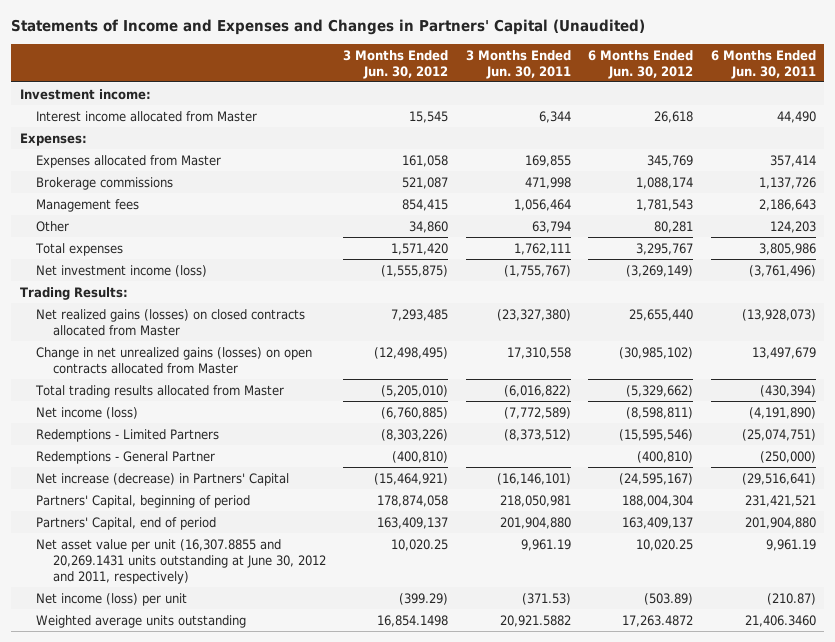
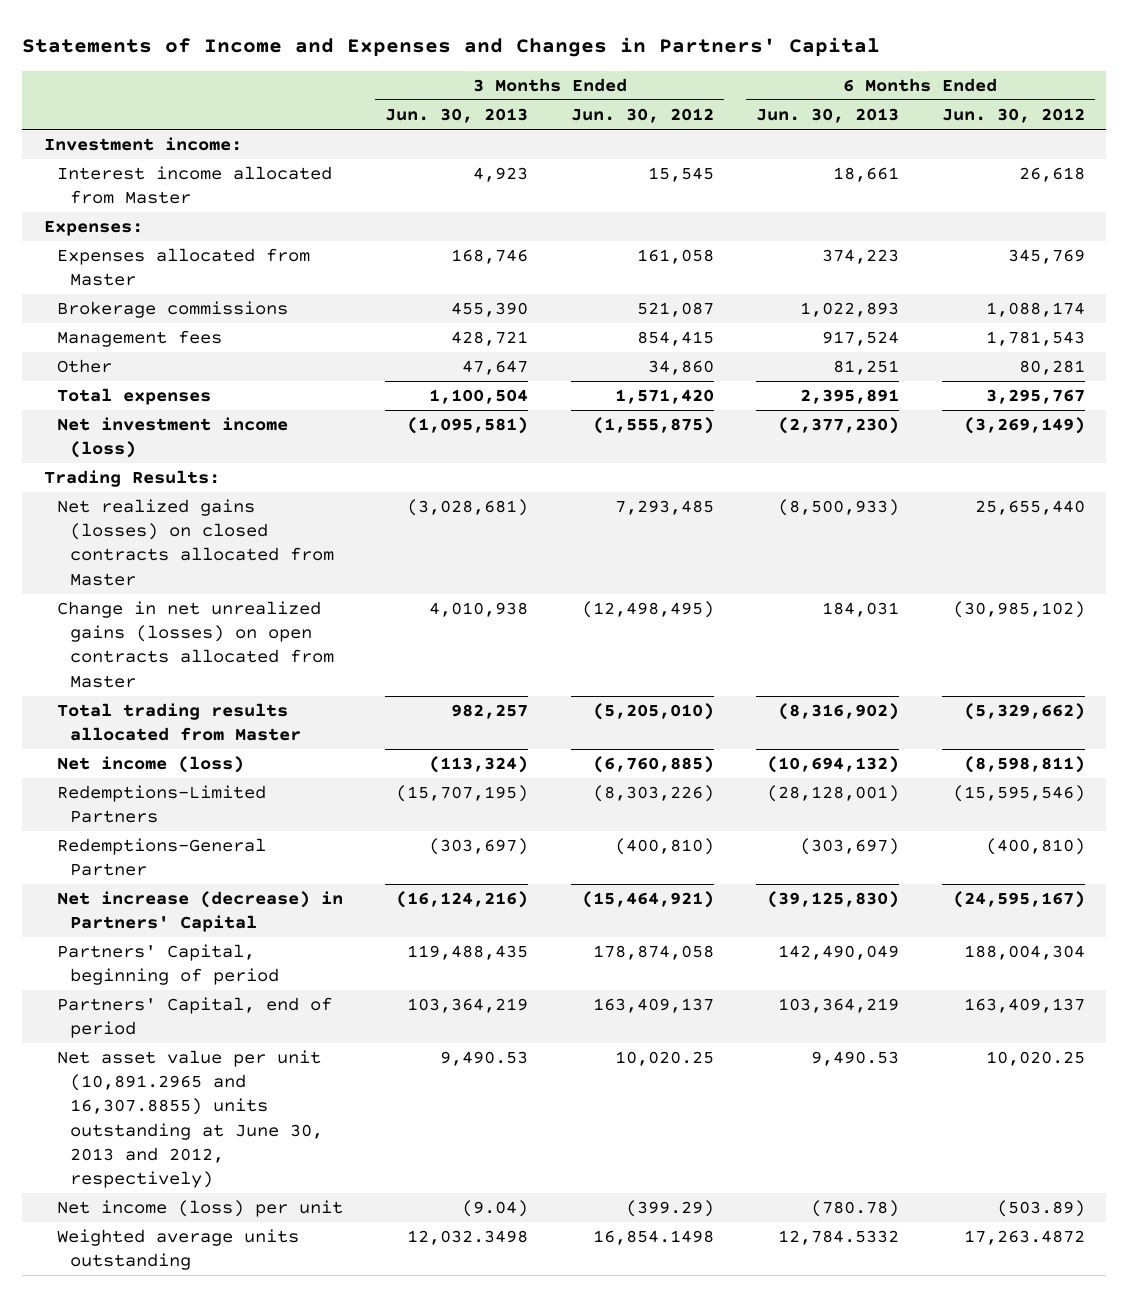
- Statements of Income and Expenses and Changes in Partners' Capital (Unaudited)
+ Statements of Income and Expenses and Changes in Partners' Capital
- | 3 Months Ended Jun. 30, 2012 | 3 Months Ended Jun. 30, 2011 | 6 Months Ended Jun. 30, 2012 | 6 Months Ended Jun. 30, 2011
+ | 3 Months Ended Jun. 30, 2013 | 3 Months Ended Jun. 30, 2012 | 6 Months Ended Jun. 30, 2013 | 6 Months Ended Jun. 30, 2012
- Redemptions - Limited Partners | (8,303,226) | (8,373,512) | (15,595,546) | (25,074,751)
- Redemptions - General Partner | (400,810) | | (400,810) | (250,000)
+ Redemptions-Limited Partners | (15,707,195) | (8,303,226) | (28,128,001) | (15,595,546)
+ Redemptions-General Partner | (303,697) | (400,810) | (303,697) | (400,810)
- Net asset value per unit (16,307.8855 and 20,269.1431 units outstanding at June 30, 2012 and 2011, respectively) | 10,020.25 | 9,961.19 | 10,020.25 | 9,961.19
+ Net asset value per unit (10,891.2965 and 16,307.8855) units outstanding at June 30, 2013 and 2012, respectively) | 9,490.53 | 10,020.25 | 9,490.53 | 10,020.25

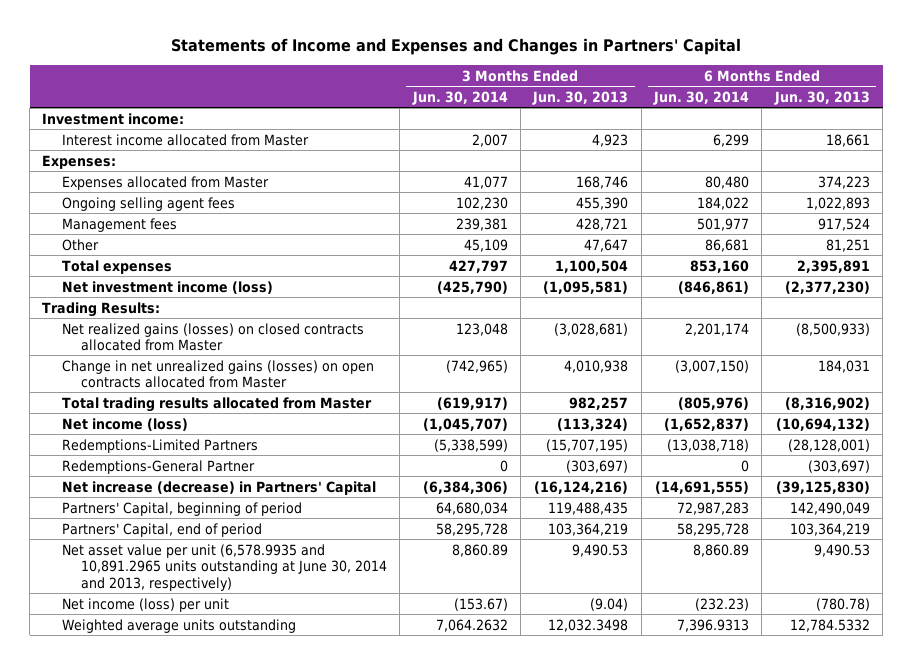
- | 3 Months Ended Jun. 30, 2013 | 3 Months Ended Jun. 30, 2012 | 6 Months Ended Jun. 30, 2013 | 6 Months Ended Jun. 30, 2012
+ | 3 Months Ended Jun. 30, 2014 | 3 Months Ended Jun. 30, 2013 | 6 Months Ended Jun. 30, 2014 | 6 Months Ended Jun. 30, 2013
- Brokerage commissions | 455,390 | 521,087 | 1,022,893 | 1,088,174
+ Ongoing selling agent fees | 102,230 | 455,390 | 184,022 | 1,022,893
- Net asset value per unit (10,891.2965 and 16,307.8855) units outstanding at June 30, 2013 and 2012, respectively) | 9,490.53 | 10,020.25 | 9,490.53 | 10,020.25
+ Net asset value per unit (6,578.9935 and 10,891.2965 units outstanding at June 30, 2014 and 2013, respectively) | 8,860.89 | 9,490.53 | 8,860.89 | 9,490.53

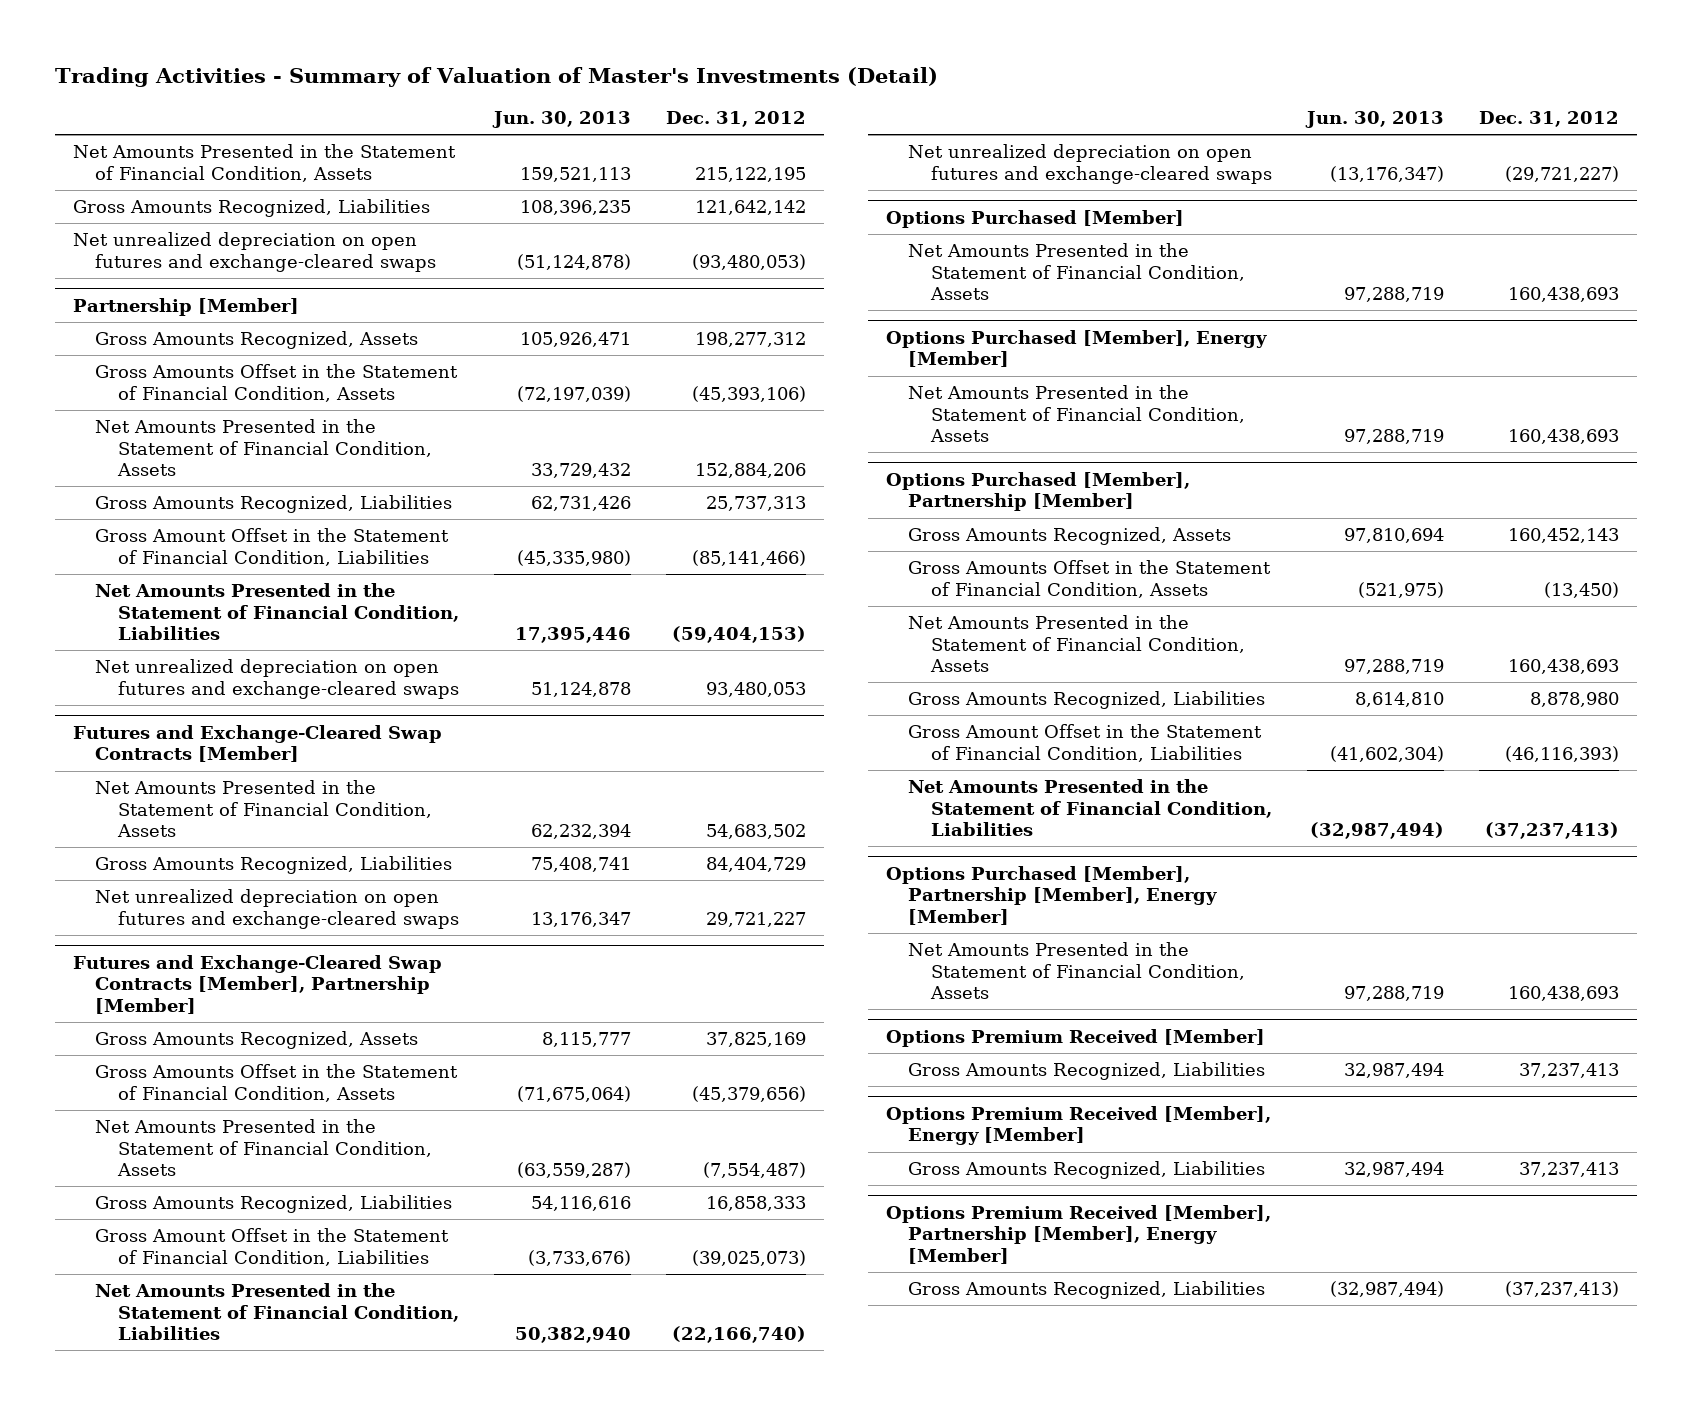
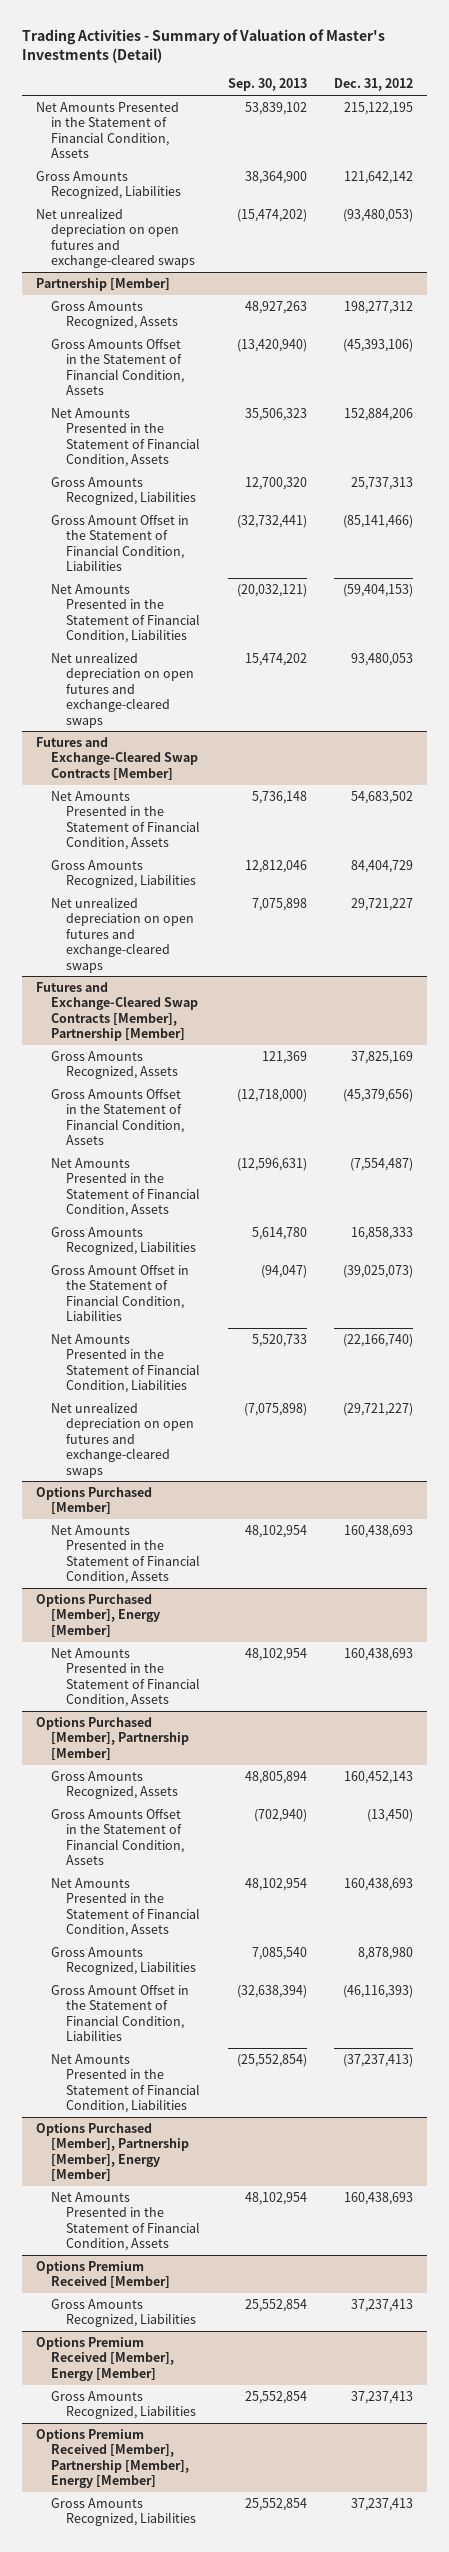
- | Jun. 30, 2013 | Dec. 31, 2012
+ | Sep. 30, 2013 | Dec. 31, 2012
@ Options Premium Received [Member], Partnership [Member], Energy [Member]
- Gross Amounts Recognized, Liabilities | (32,987,494) | (37,237,413)
+ Gross Amounts Recognized, Liabilities | 25,552,854 | 37,237,413

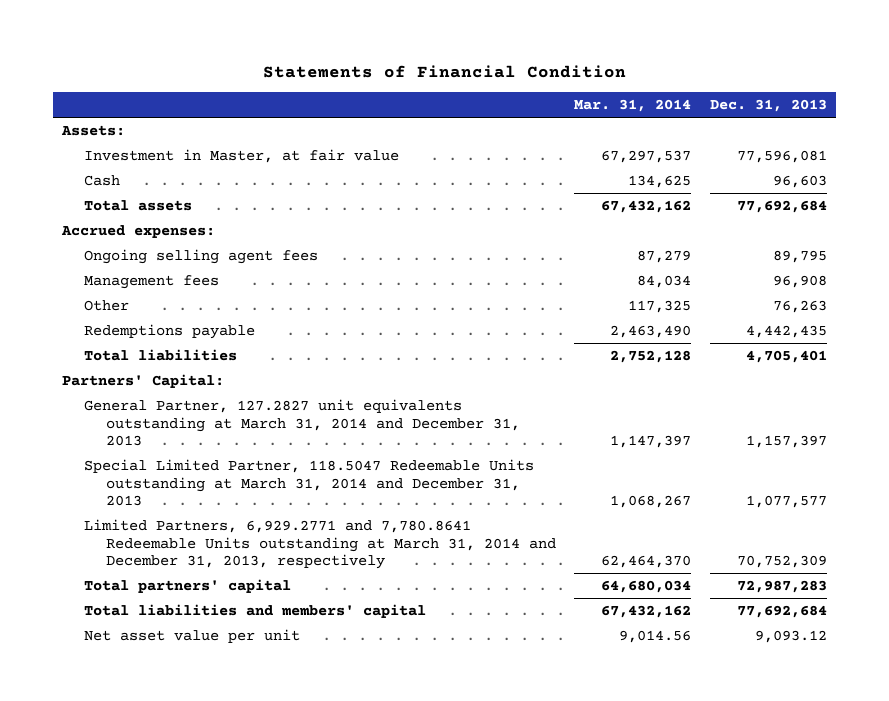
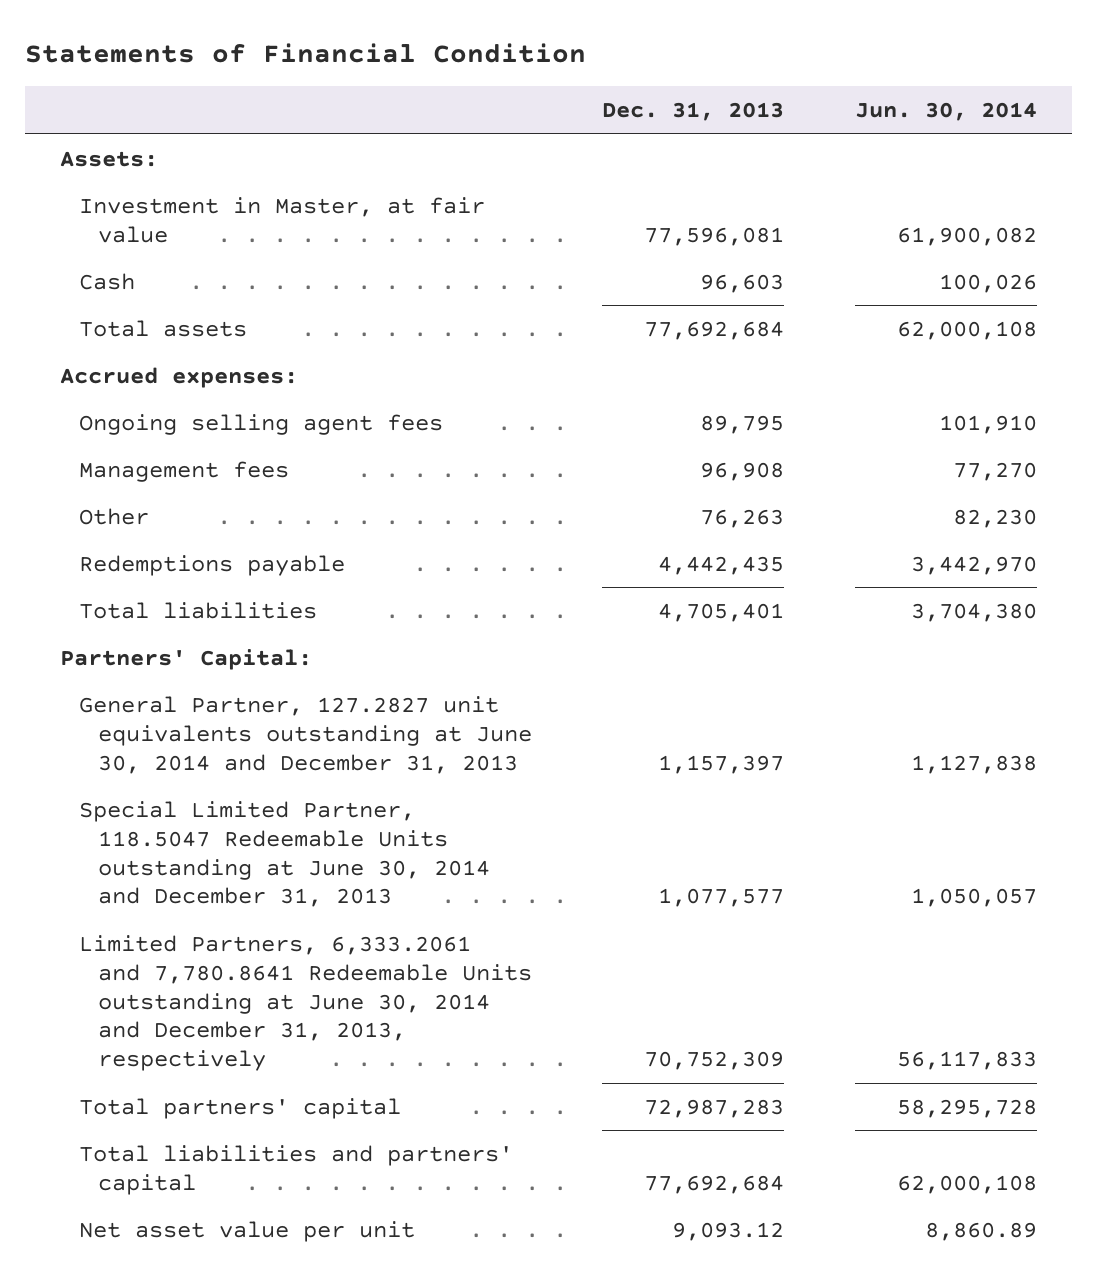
- | Mar. 31, 2014 | Dec. 31, 2013
+ | Dec. 31, 2013 | Jun. 30, 2014
- General Partner, 127.2827 unit equivalents outstanding at March 31, 2014 and December 31, 2013 | 1,147,397 | 1,157,397
- Special Limited Partner, 118.5047 Redeemable Units outstanding at March 31, 2014 and December 31, 2013 | 1,068,267 | 1,077,577
- Limited Partners, 6,929.2771 and 7,780.8641 Redeemable Units outstanding at March 31, 2014 and December 31, 2013, respectively | 62,464,370 | 70,752,309
+ General Partner, 127.2827 unit equivalents outstanding at June 30, 2014 and December 31, 2013 | 1,157,397 | 1,127,838
+ Special Limited Partner, 118.5047 Redeemable Units outstanding at June 30, 2014 and December 31, 2013 | 1,077,577 | 1,050,057
+ Limited Partners, 6,333.2061 and 7,780.8641 Redeemable Units outstanding at June 30, 2014 and December 31, 2013, respectively | 70,752,309 | 56,117,833
- Total liabilities and members' capital | 67,432,162 | 77,692,684
+ Total liabilities and partners' capital | 77,692,684 | 62,000,108

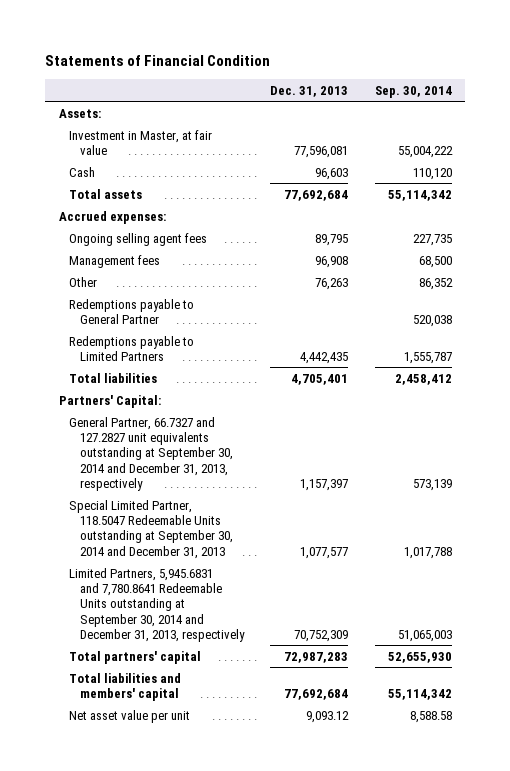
- | Dec. 31, 2013 | Jun. 30, 2014
+ | Dec. 31, 2013 | Sep. 30, 2014
- Redemptions payable | 4,442,435 | 3,442,970
+ Redemptions payable to General Partner | | 520,038
+ Redemptions payable to Limited Partners | 4,442,435 | 1,555,787
- General Partner, 127.2827 unit equivalents outstanding at June 30, 2014 and December 31, 2013 | 1,157,397 | 1,127,838
- Special Limited Partner, 118.5047 Redeemable Units outstanding at June 30, 2014 and December 31, 2013 | 1,077,577 | 1,050,057
- Limited Partners, 6,333.2061 and 7,780.8641 Redeemable Units outstanding at June 30, 2014 and December 31, 2013, respectively | 70,752,309 | 56,117,833
+ General Partner, 66.7327 and 127.2827 unit equivalents outstanding at September 30, 2014 and December 31, 2013, respectively | 1,157,397 | 573,139
+ Special Limited Partner, 118.5047 Redeemable Units outstanding at September 30, 2014 and December 31, 2013 | 1,077,577 | 1,017,788
+ Limited Partners, 5,945.6831 and 7,780.8641 Redeemable Units outstanding at September 30, 2014 and December 31, 2013, respectively | 70,752,309 | 51,065,003
- Total liabilities and partners' capital | 77,692,684 | 62,000,108
+ Total liabilities and members' capital | 77,692,684 | 55,114,342

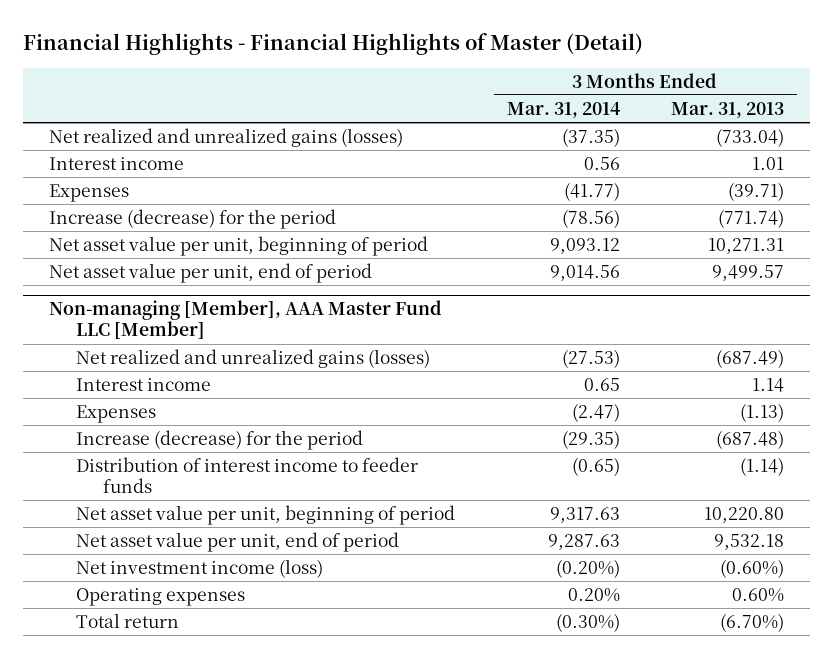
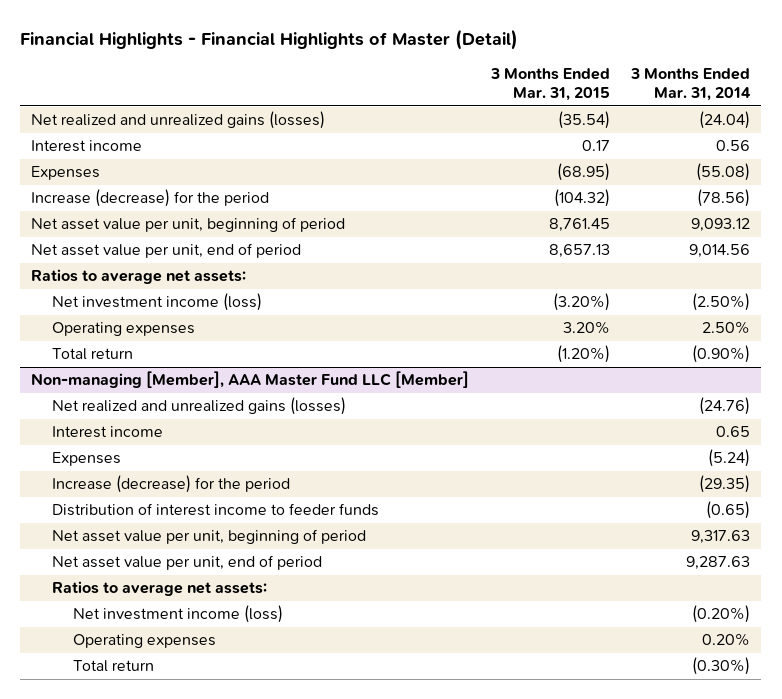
- | 3 Months Ended Mar. 31, 2014 | 3 Months Ended Mar. 31, 2013
+ | 3 Months Ended Mar. 31, 2015 | 3 Months Ended Mar. 31, 2014
- Net realized and unrealized gains (losses) | (37.35) | (733.04)
+ Net realized and unrealized gains (losses) | (35.54) | (24.04)
- Expenses | (41.77) | (39.71)
+ Expenses | (68.95) | (55.08)
+ Ratios to average net assets:
+ Net investment income (loss) | (3.20%) | (2.50%)
+ Operating expenses | 3.20% | 2.50%
+ Total return | (1.20%) | (0.90%)
@ Non-managing [Member], AAA Master Fund LLC [Member]
- Net realized and unrealized gains (losses) | (27.53) | (687.49)
+ Net realized and unrealized gains (losses) | | (24.76)
- Expenses | (2.47) | (1.13)
+ Expenses | | (5.24)
+ Ratios to average net assets:

